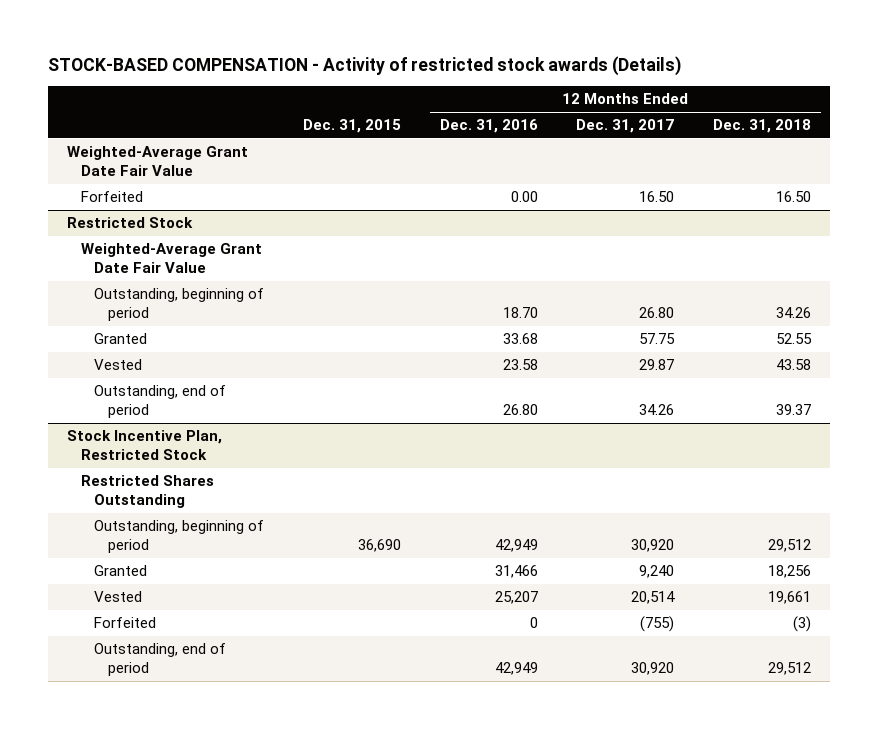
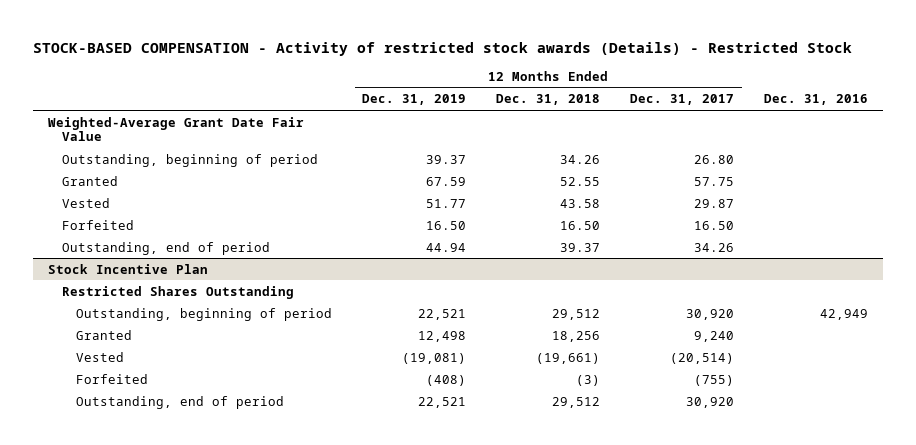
- STOCK-BASED COMPENSATION - Activity of restricted stock awards (Details)
+ STOCK-BASED COMPENSATION - Activity of restricted stock awards (Details) - Restricted Stock
- | Dec. 31, 2015 | 12 Months Ended Dec. 31, 2016 | 12 Months Ended Dec. 31, 2017 | 12 Months Ended Dec. 31, 2018
+ | 12 Months Ended Dec. 31, 2019 | 12 Months Ended Dec. 31, 2018 | 12 Months Ended Dec. 31, 2017 | Dec. 31, 2016
- Restricted Stock
- Weighted-Average Grant Date Fair Value
moved down: Forfeited | 16.50 | 16.50 | 16.50 |
- Stock Incentive Plan, Restricted Stock
+ Stock Incentive Plan
- Vested | | 25,207 | 20,514 | 19,661
+ Vested | (19,081) | (19,661) | (20,514) |

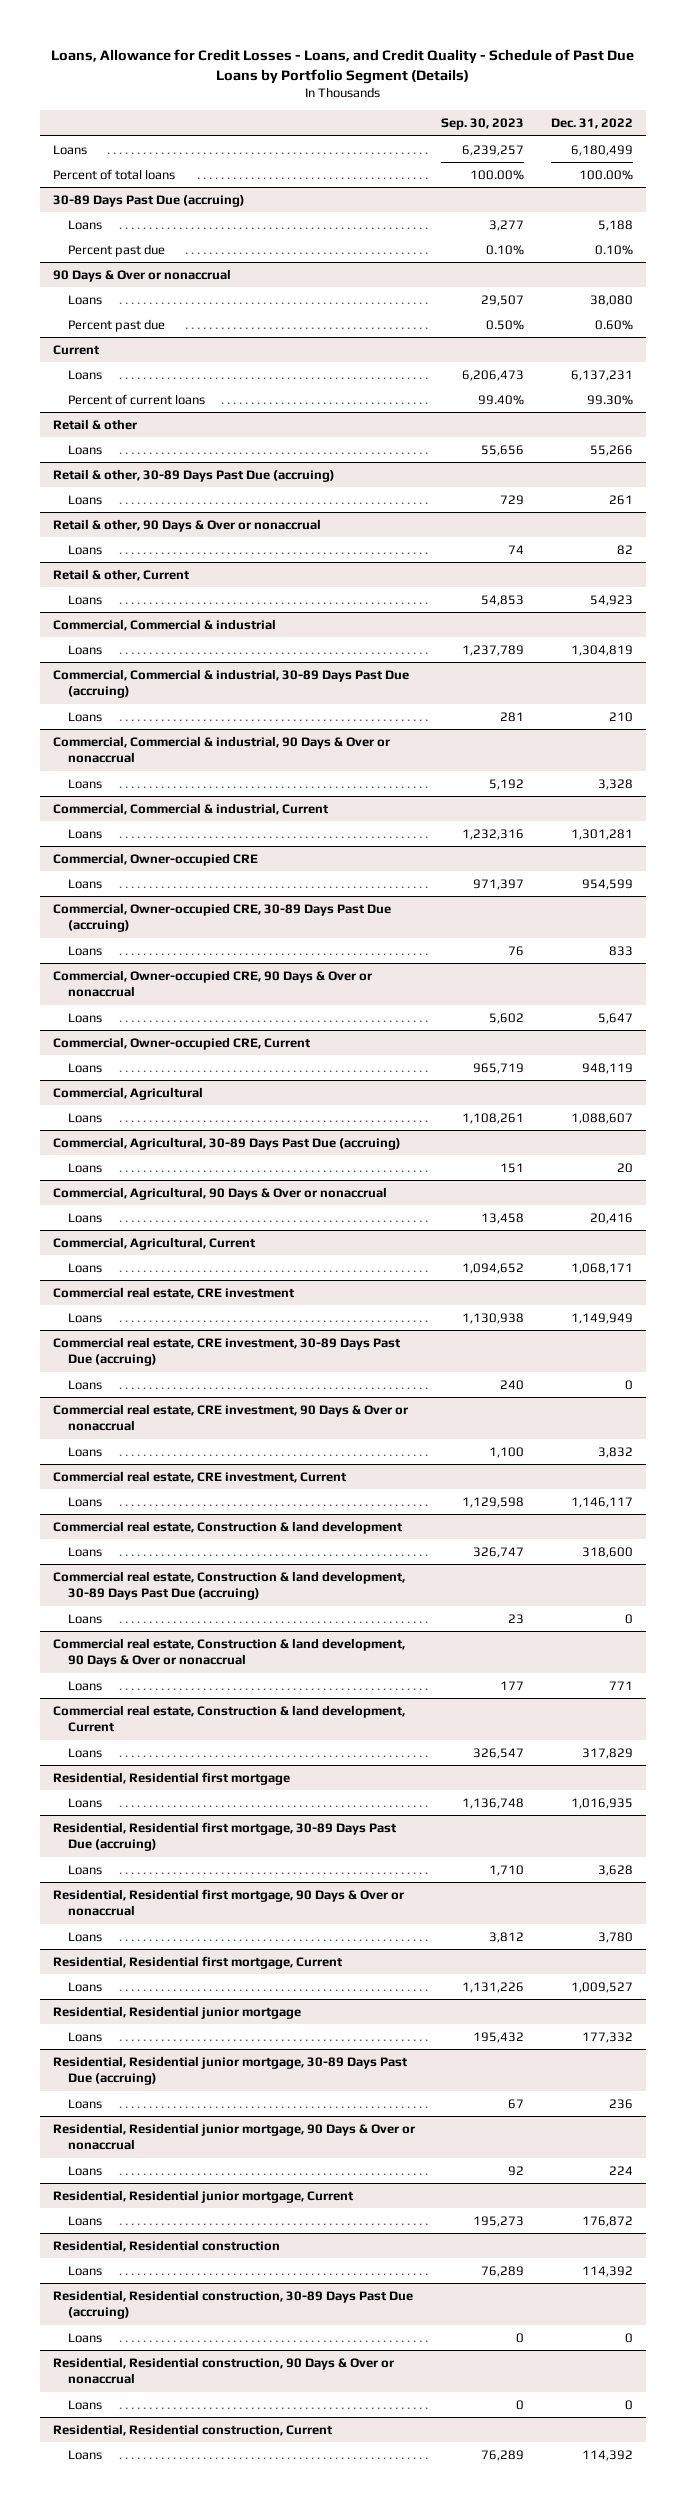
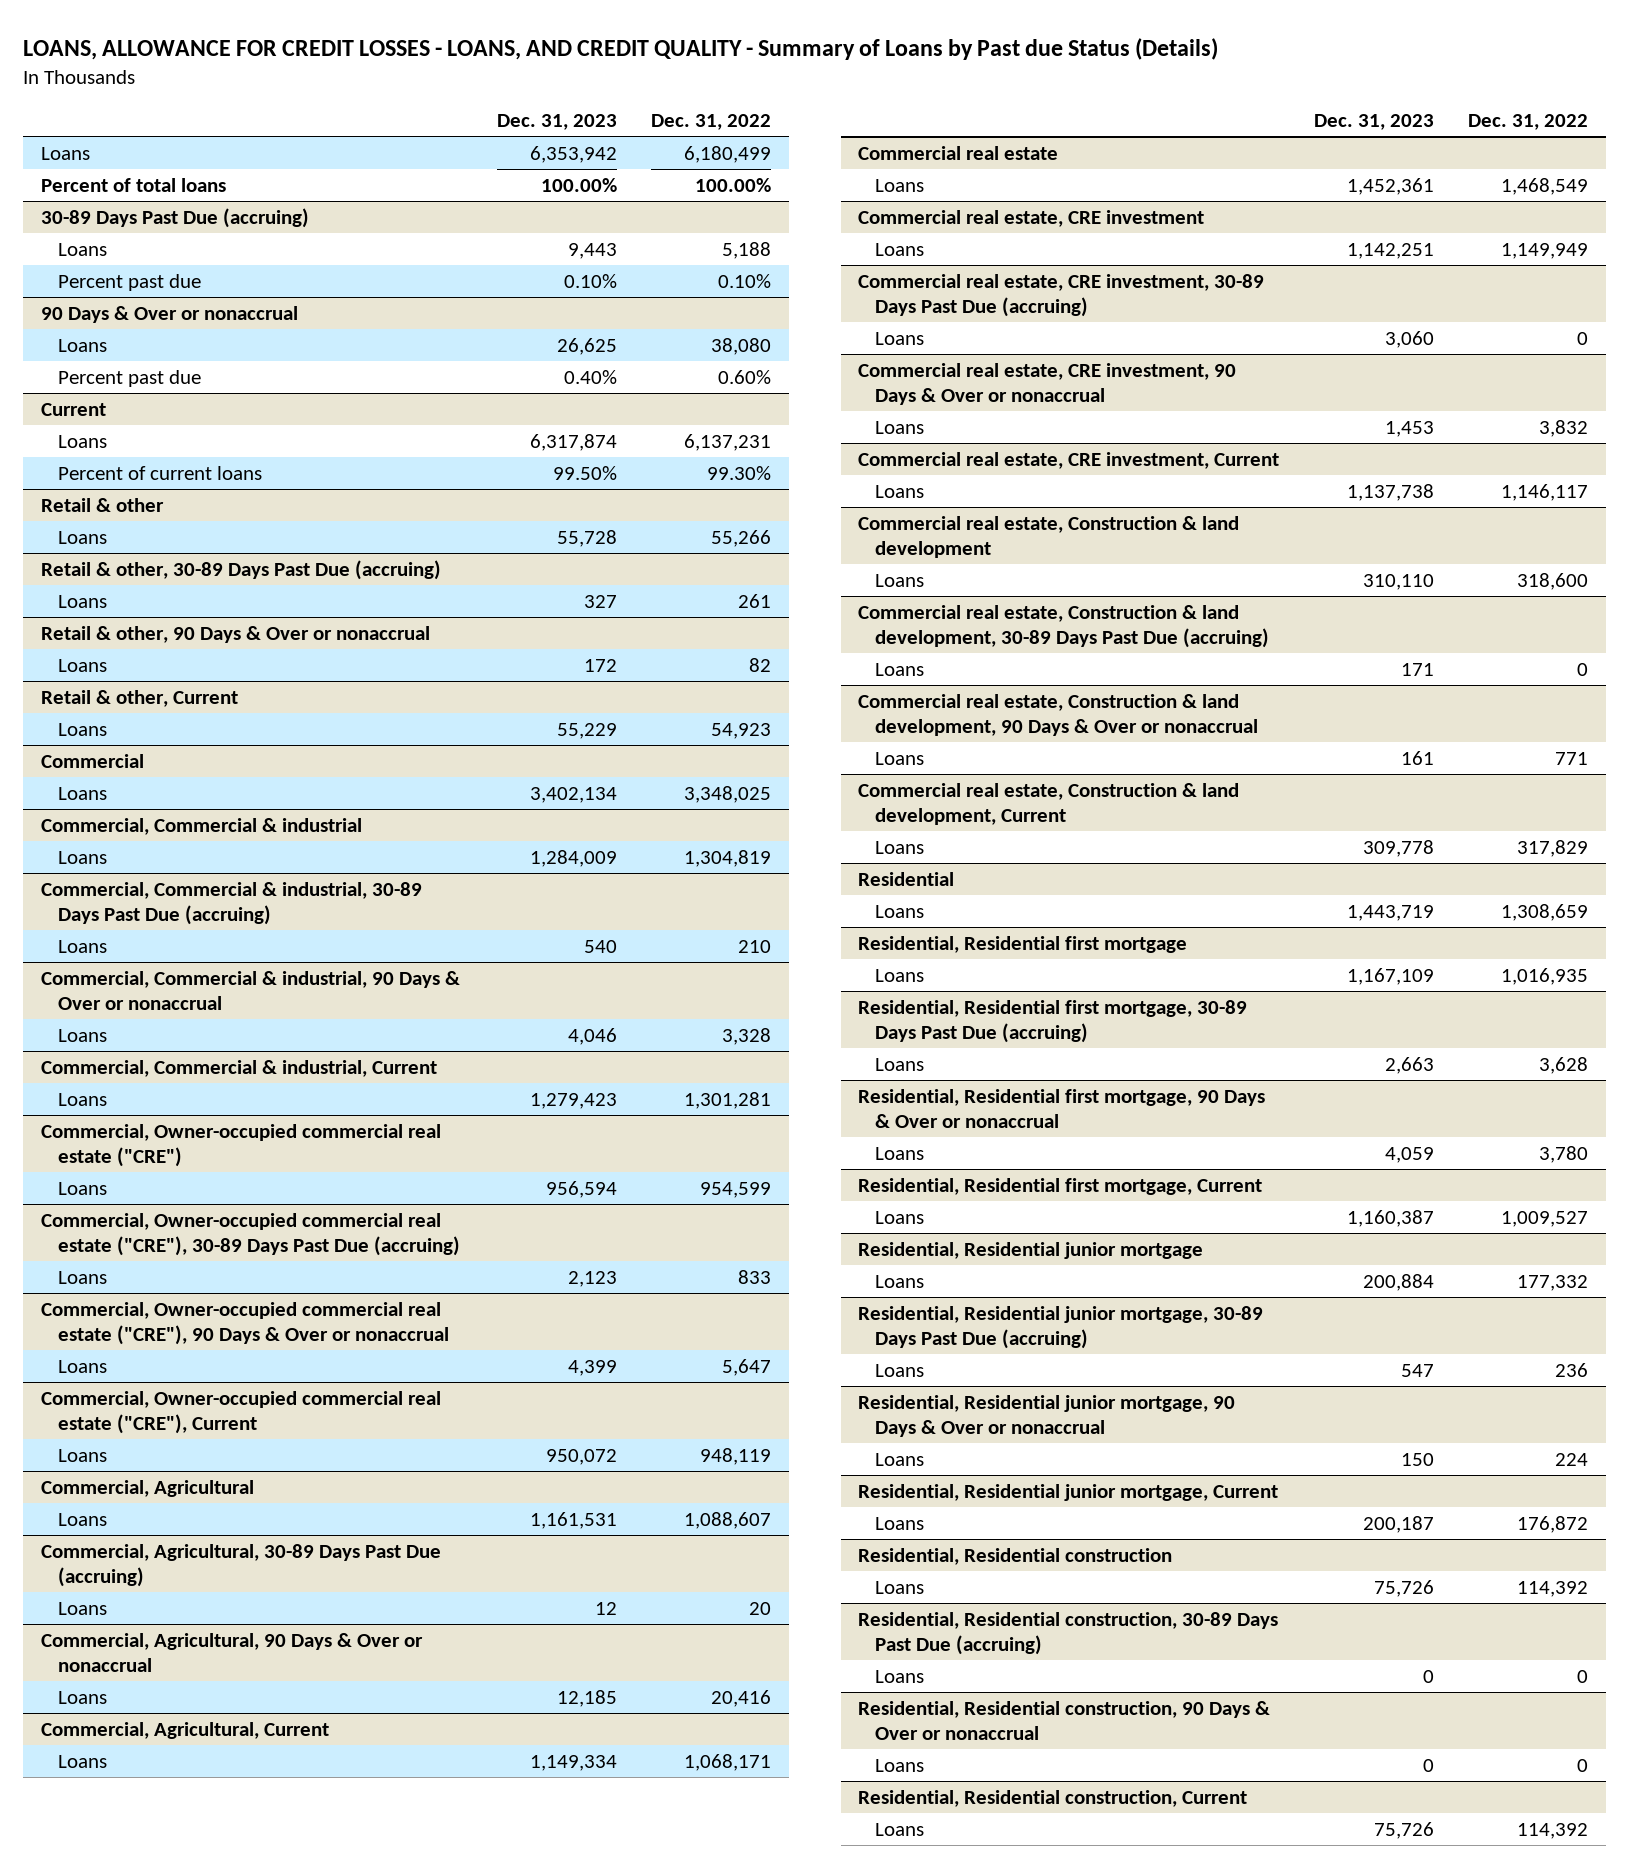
- Loans, Allowance for Credit Losses - Loans, and Credit Quality - Schedule of Past Due Loans by Portfolio Segment (Details)
+ LOANS, ALLOWANCE FOR CREDIT LOSSES - LOANS, AND CREDIT QUALITY - Summary of Loans by Past due Status (Details)
- | Sep. 30, 2023 | Dec. 31, 2022
+ | Dec. 31, 2023 | Dec. 31, 2022
+ Commercial
+ Loans | 3,402,134 | 3,348,025
- Commercial, Owner-occupied CRE
+ Commercial, Owner-occupied commercial real estate ("CRE")
- Commercial, Owner-occupied CRE, 30-89 Days Past Due (accruing)
+ Commercial, Owner-occupied commercial real estate ("CRE"), 30-89 Days Past Due (accruing)
- Commercial, Owner-occupied CRE, 90 Days & Over or nonaccrual
+ Commercial, Owner-occupied commercial real estate ("CRE"), 90 Days & Over or nonaccrual
- Commercial, Owner-occupied CRE, Current
+ Commercial, Owner-occupied commercial real estate ("CRE"), Current
+ Commercial real estate
+ Loans | 1,452,361 | 1,468,549
+ Residential
+ Loans | 1,443,719 | 1,308,659

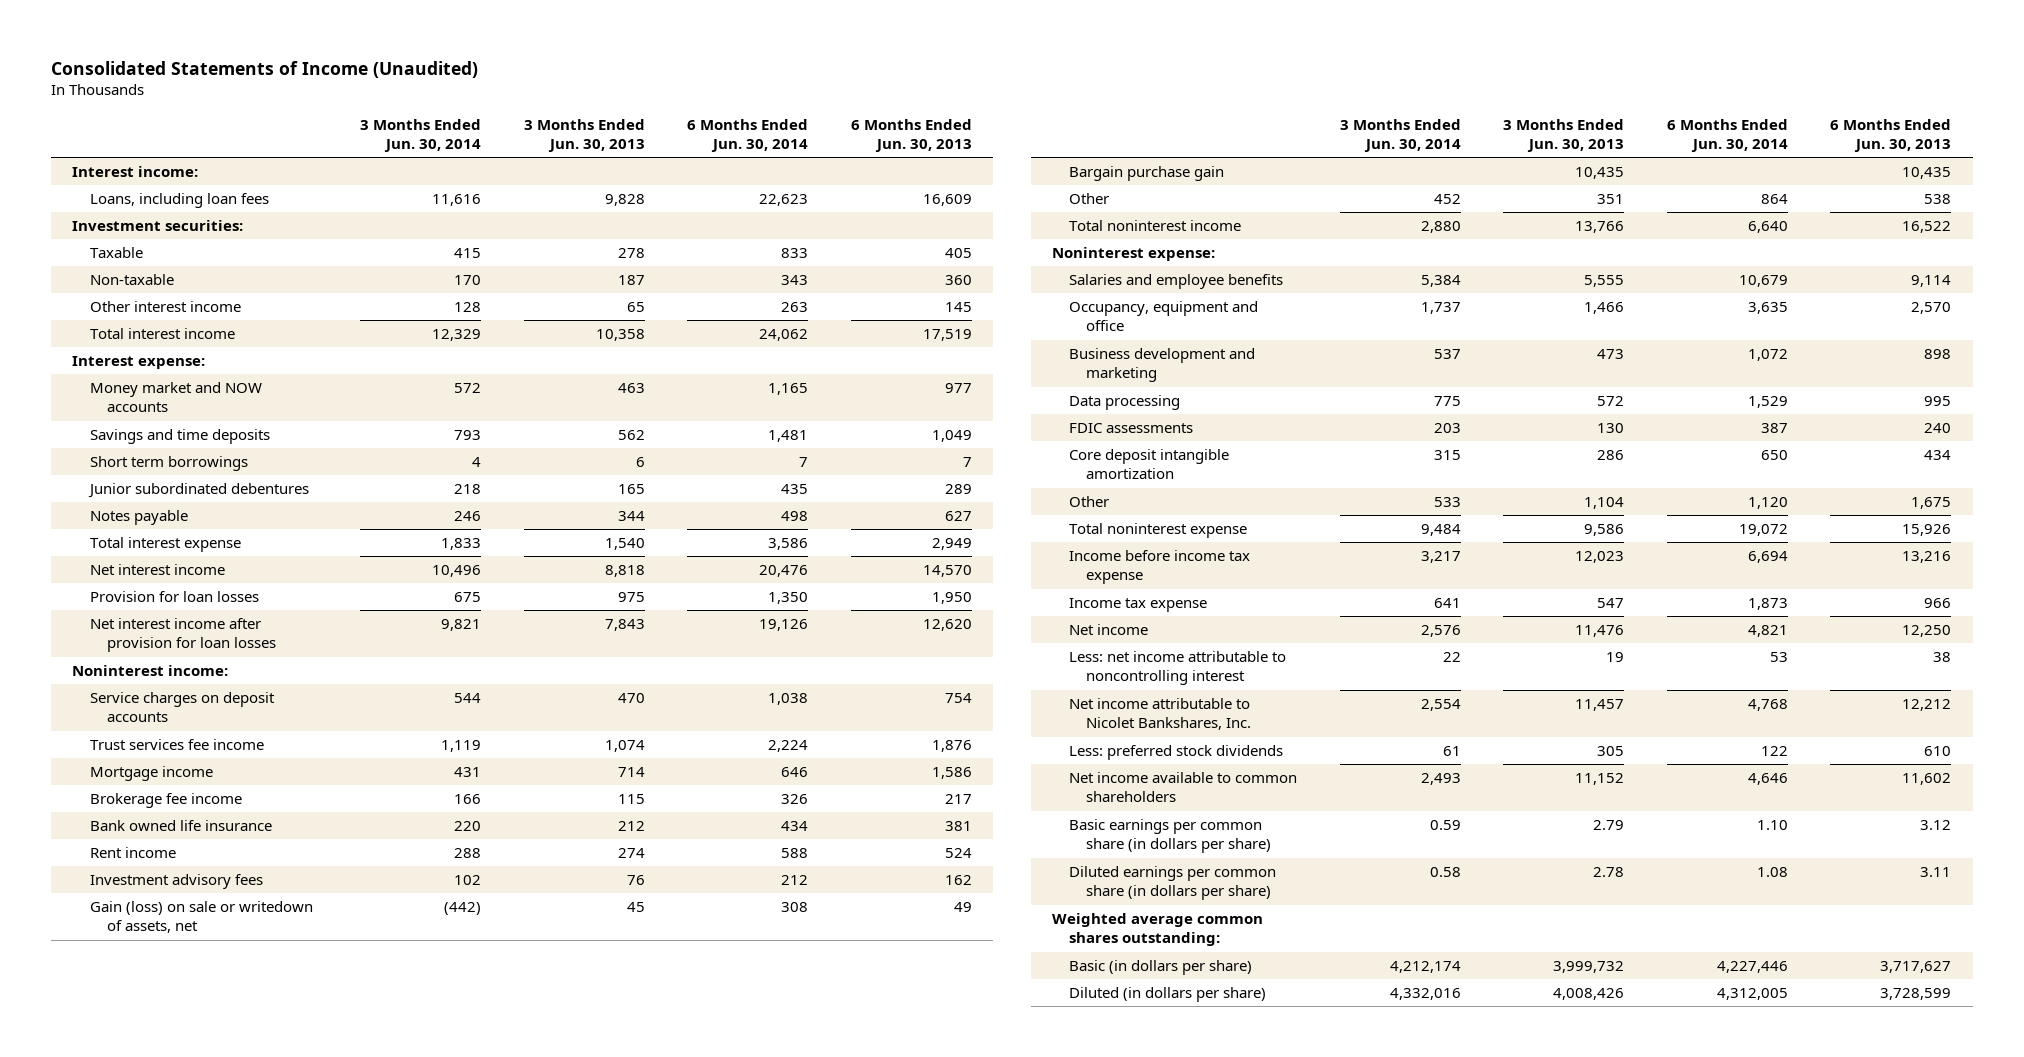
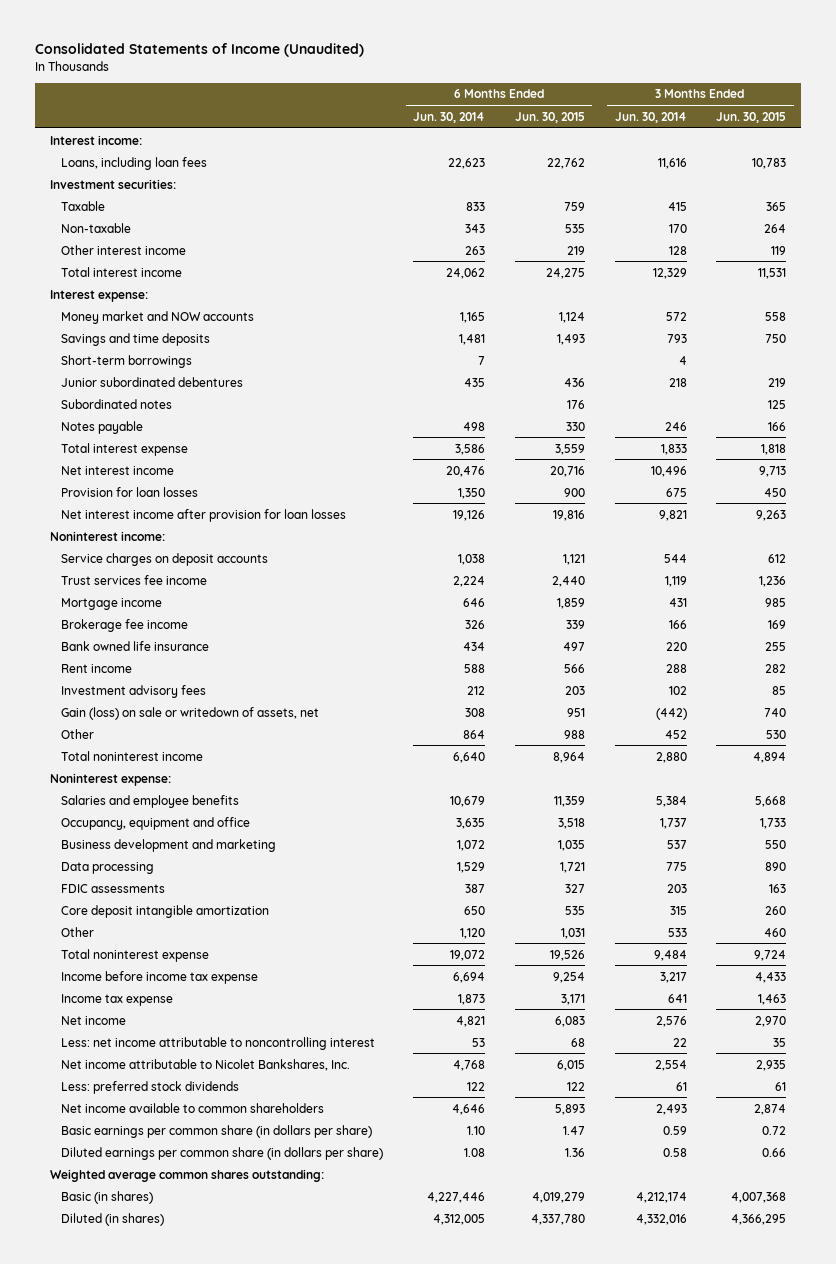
- | 3 Months Ended Jun. 30, 2014 | 3 Months Ended Jun. 30, 2013 | 6 Months Ended Jun. 30, 2014 | 6 Months Ended Jun. 30, 2013
+ | 6 Months Ended Jun. 30, 2014 | 6 Months Ended Jun. 30, 2015 | 3 Months Ended Jun. 30, 2014 | 3 Months Ended Jun. 30, 2015
- Short term borrowings | 4 | 6 | 7 | 7
+ Short-term borrowings | 7 | | 4 |
+ Subordinated notes | | 176 | | 125
- Bargain purchase gain | | 10,435 | | 10,435
- Basic (in dollars per share) | 4,212,174 | 3,999,732 | 4,227,446 | 3,717,627
- Diluted (in dollars per share) | 4,332,016 | 4,008,426 | 4,312,005 | 3,728,599
+ Basic (in shares) | 4,227,446 | 4,019,279 | 4,212,174 | 4,007,368
+ Diluted (in shares) | 4,312,005 | 4,337,780 | 4,332,016 | 4,366,295

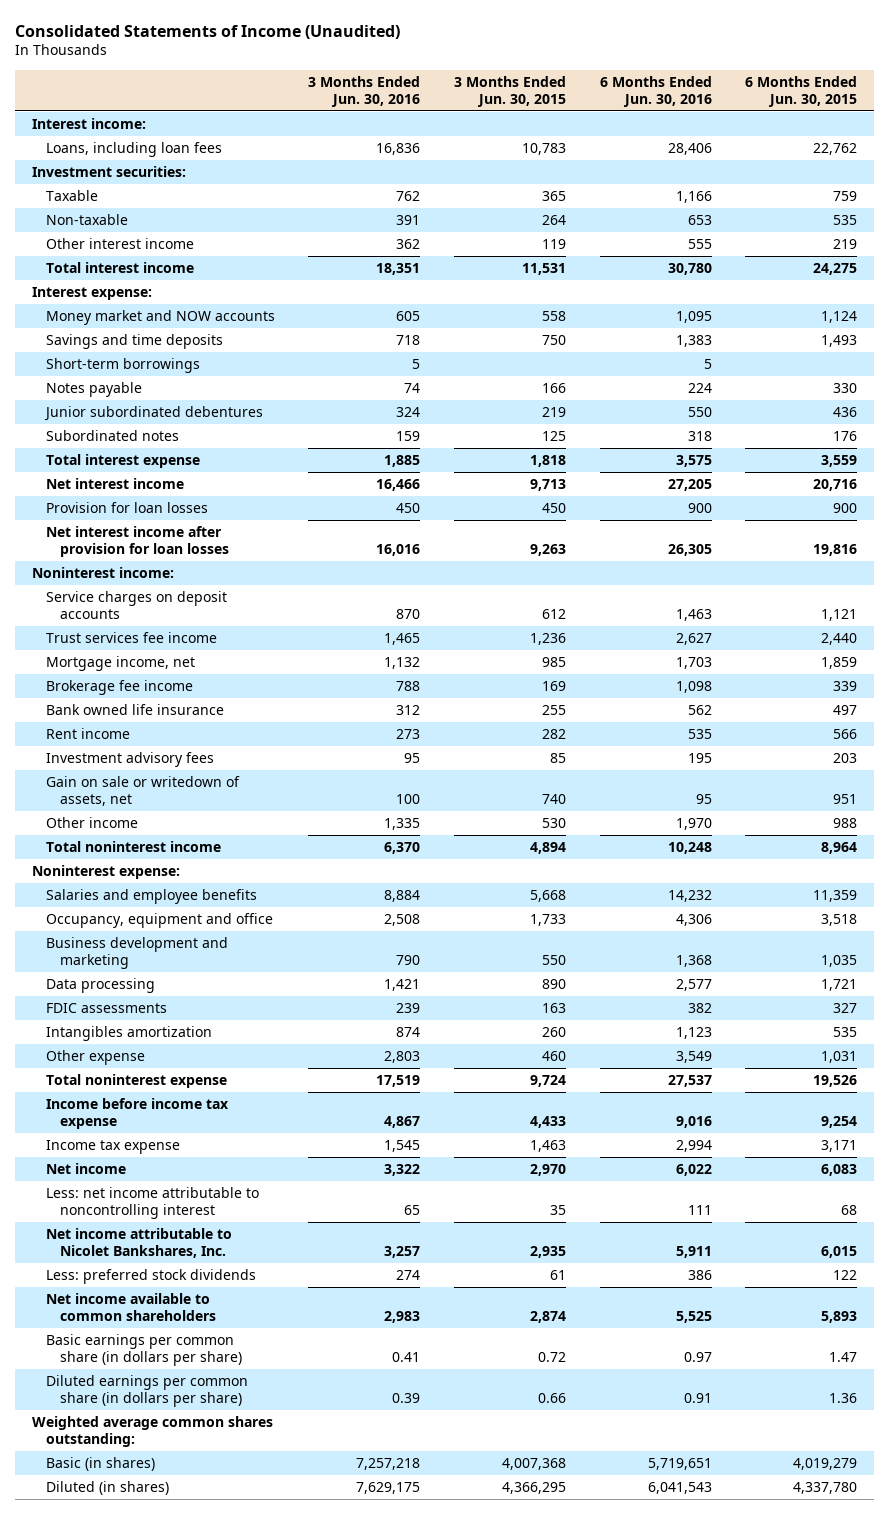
- | 6 Months Ended Jun. 30, 2014 | 6 Months Ended Jun. 30, 2015 | 3 Months Ended Jun. 30, 2014 | 3 Months Ended Jun. 30, 2015
+ | 3 Months Ended Jun. 30, 2016 | 3 Months Ended Jun. 30, 2015 | 6 Months Ended Jun. 30, 2016 | 6 Months Ended Jun. 30, 2015
moved up: Notes payable | 74 | 166 | 224 | 330
- Mortgage income | 646 | 1,859 | 431 | 985
+ Mortgage income, net | 1,132 | 985 | 1,703 | 1,859
- Gain (loss) on sale or writedown of assets, net | 308 | 951 | (442) | 740
- Other | 864 | 988 | 452 | 530
+ Gain on sale or writedown of assets, net | 100 | 740 | 95 | 951
+ Other income | 1,335 | 530 | 1,970 | 988
- Core deposit intangible amortization | 650 | 535 | 315 | 260
- Other | 1,120 | 1,031 | 533 | 460
+ Intangibles amortization | 874 | 260 | 1,123 | 535
+ Other expense | 2,803 | 460 | 3,549 | 1,031

